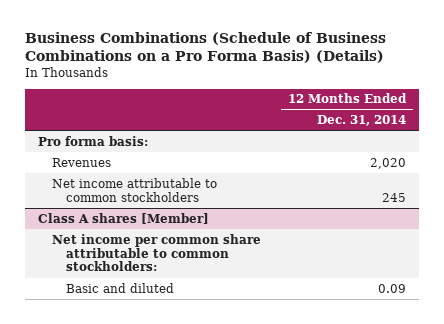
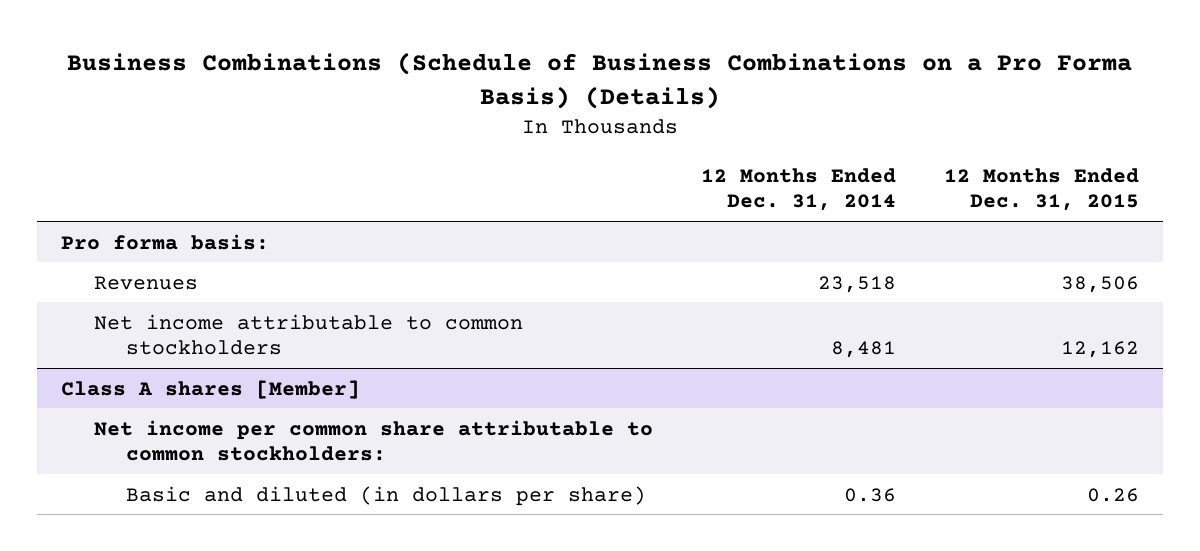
- | 12 Months Ended Dec. 31, 2014
+ | 12 Months Ended Dec. 31, 2014 | 12 Months Ended Dec. 31, 2015
- Revenues | 2,020
- Net income attributable to common stockholders | 245
+ Revenues | 23,518 | 38,506
+ Net income attributable to common stockholders | 8,481 | 12,162
@ Class A shares [Member]
- Basic and diluted | 0.09
+ Basic and diluted (in dollars per share) | 0.36 | 0.26

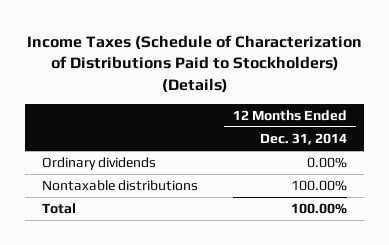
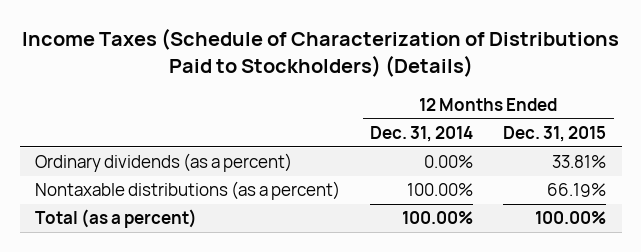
- | 12 Months Ended Dec. 31, 2014
+ | 12 Months Ended Dec. 31, 2014 | 12 Months Ended Dec. 31, 2015
- Ordinary dividends | 0.00%
- Nontaxable distributions | 100.00%
- Total | 100.00%
+ Ordinary dividends (as a percent) | 0.00% | 33.81%
+ Nontaxable distributions (as a percent) | 100.00% | 66.19%
+ Total (as a percent) | 100.00% | 100.00%

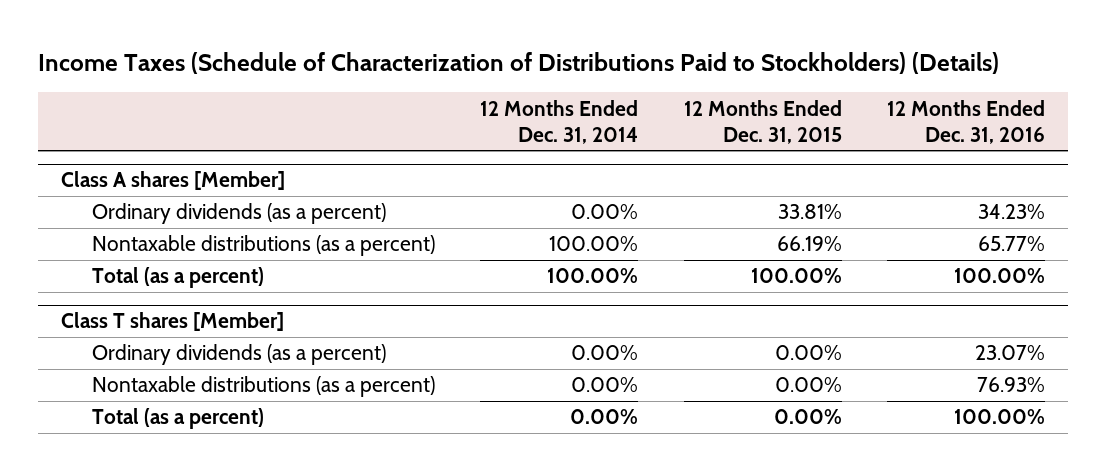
- | 12 Months Ended Dec. 31, 2014 | 12 Months Ended Dec. 31, 2015
+ | 12 Months Ended Dec. 31, 2014 | 12 Months Ended Dec. 31, 2015 | 12 Months Ended Dec. 31, 2016
+ Class A shares [Member]
+ Class T shares [Member]
+ Ordinary dividends (as a percent) | 0.00% | 0.00% | 23.07%
+ Nontaxable distributions (as a percent) | 0.00% | 0.00% | 76.93%
+ Total (as a percent) | 0.00% | 0.00% | 100.00%

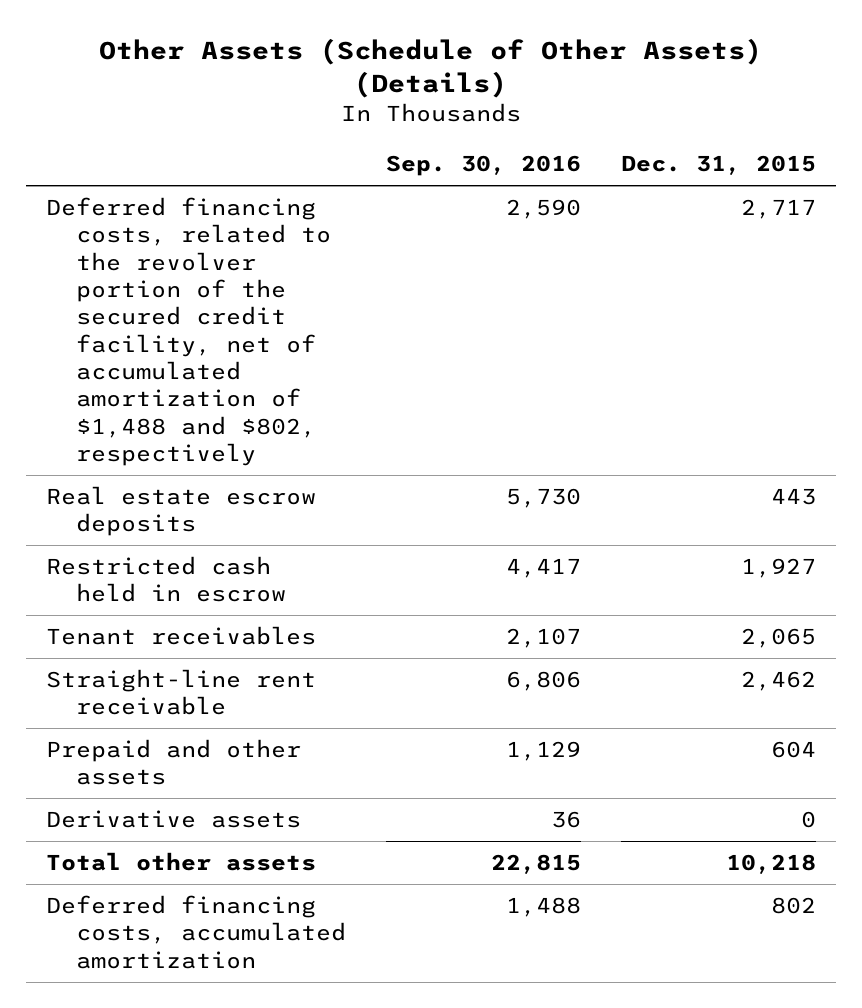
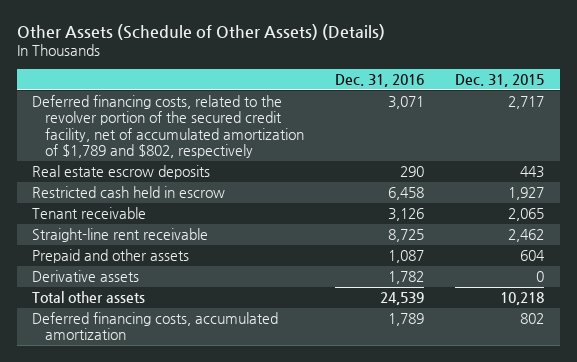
- | Sep. 30, 2016 | Dec. 31, 2015
+ | Dec. 31, 2016 | Dec. 31, 2015
- Deferred financing costs, related to the revolver portion of the secured credit facility, net of accumulated amortization of $1,488 and $802, respectively | 2,590 | 2,717
+ Deferred financing costs, related to the revolver portion of the secured credit facility, net of accumulated amortization of $1,789 and $802, respectively | 3,071 | 2,717
- Tenant receivables | 2,107 | 2,065
+ Tenant receivable | 3,126 | 2,065

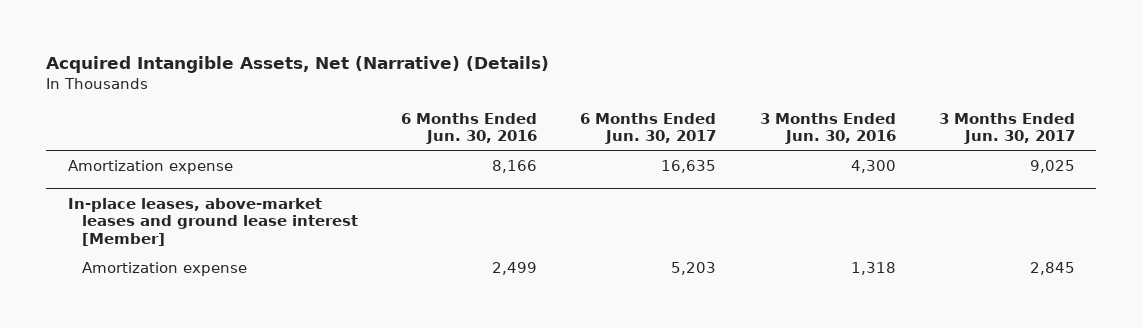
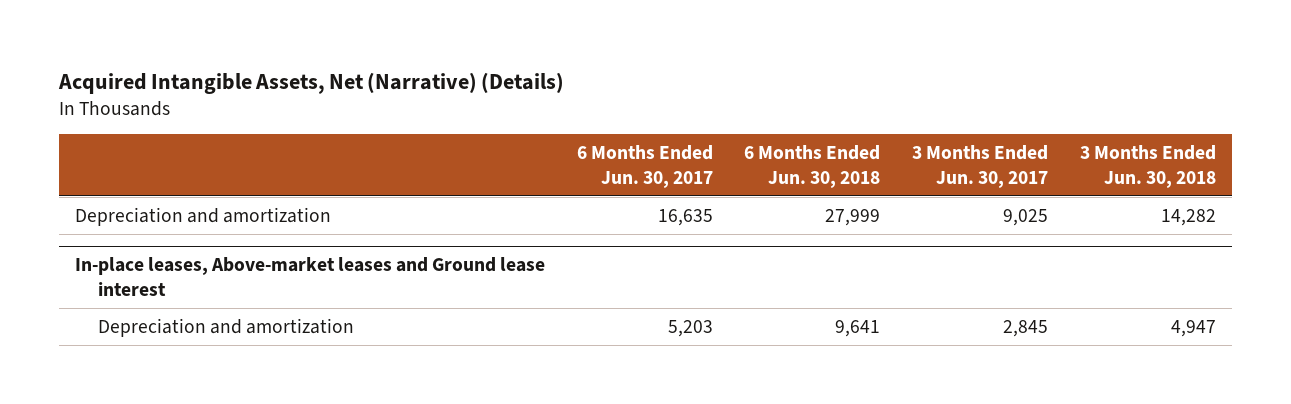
- | 6 Months Ended Jun. 30, 2016 | 6 Months Ended Jun. 30, 2017 | 3 Months Ended Jun. 30, 2016 | 3 Months Ended Jun. 30, 2017
+ | 6 Months Ended Jun. 30, 2017 | 6 Months Ended Jun. 30, 2018 | 3 Months Ended Jun. 30, 2017 | 3 Months Ended Jun. 30, 2018
- Amortization expense | 8,166 | 16,635 | 4,300 | 9,025
- In-place leases, above-market leases and ground lease interest [Member]
- Amortization expense | 2,499 | 5,203 | 1,318 | 2,845
+ Depreciation and amortization | 16,635 | 27,999 | 9,025 | 14,282
+ In-place leases, Above-market leases and Ground lease interest
+ Depreciation and amortization | 5,203 | 9,641 | 2,845 | 4,947

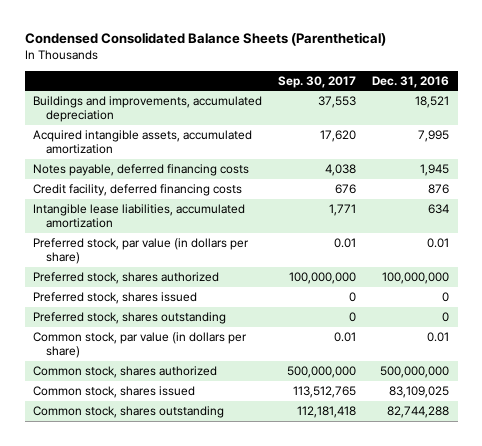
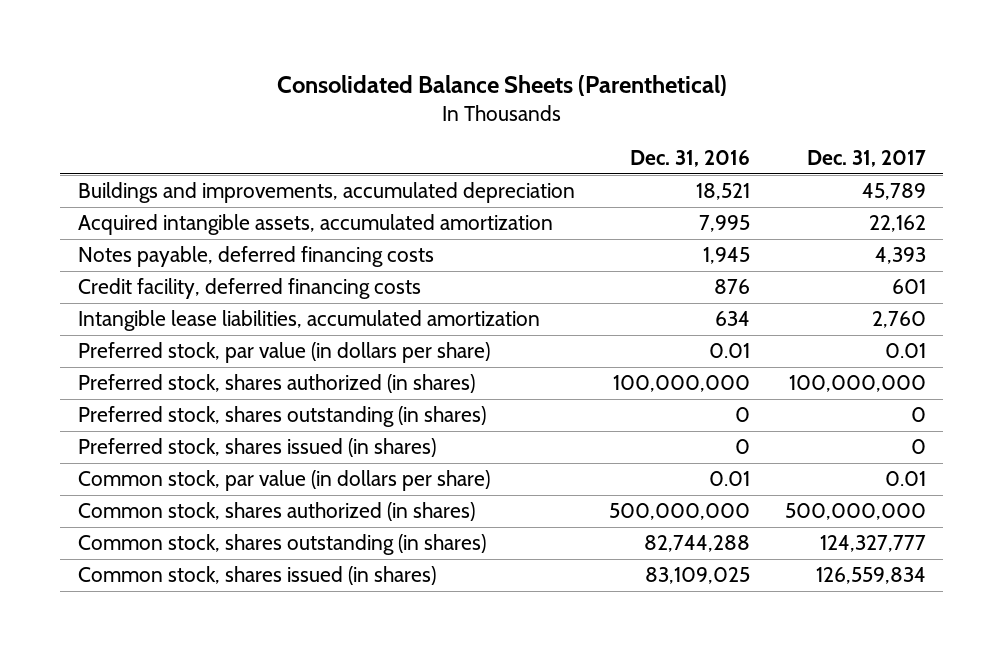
- Condensed Consolidated Balance Sheets (Parenthetical)
+ Consolidated Balance Sheets (Parenthetical)
- | Sep. 30, 2017 | Dec. 31, 2016
+ | Dec. 31, 2016 | Dec. 31, 2017
- Preferred stock, shares authorized | 100,000,000 | 100,000,000
- Preferred stock, shares issued | 0 | 0
- Preferred stock, shares outstanding | 0 | 0
+ Preferred stock, shares authorized (in shares) | 100,000,000 | 100,000,000
+ Preferred stock, shares outstanding (in shares) | 0 | 0
+ Preferred stock, shares issued (in shares) | 0 | 0
- Common stock, shares authorized | 500,000,000 | 500,000,000
- Common stock, shares issued | 113,512,765 | 83,109,025
- Common stock, shares outstanding | 112,181,418 | 82,744,288
+ Common stock, shares authorized (in shares) | 500,000,000 | 500,000,000
+ Common stock, shares outstanding (in shares) | 82,744,288 | 124,327,777
+ Common stock, shares issued (in shares) | 83,109,025 | 126,559,834

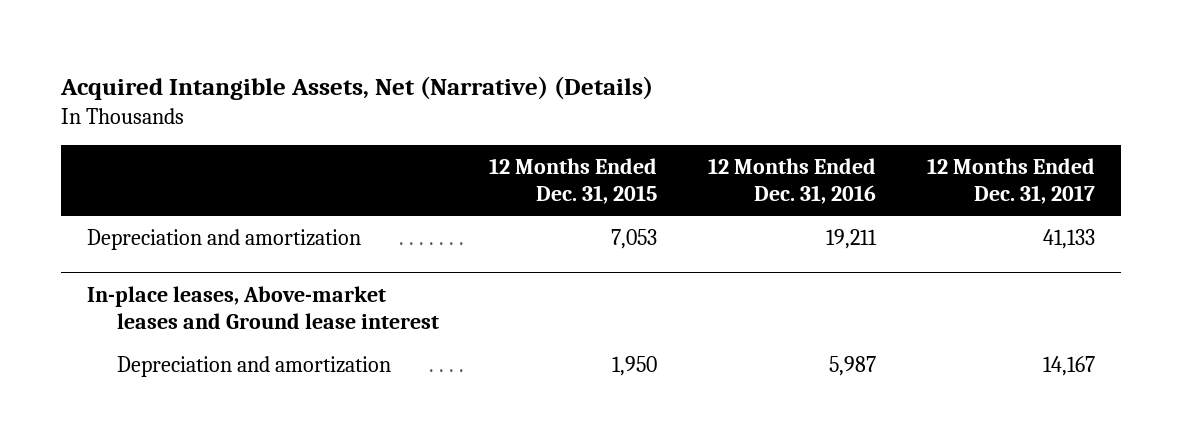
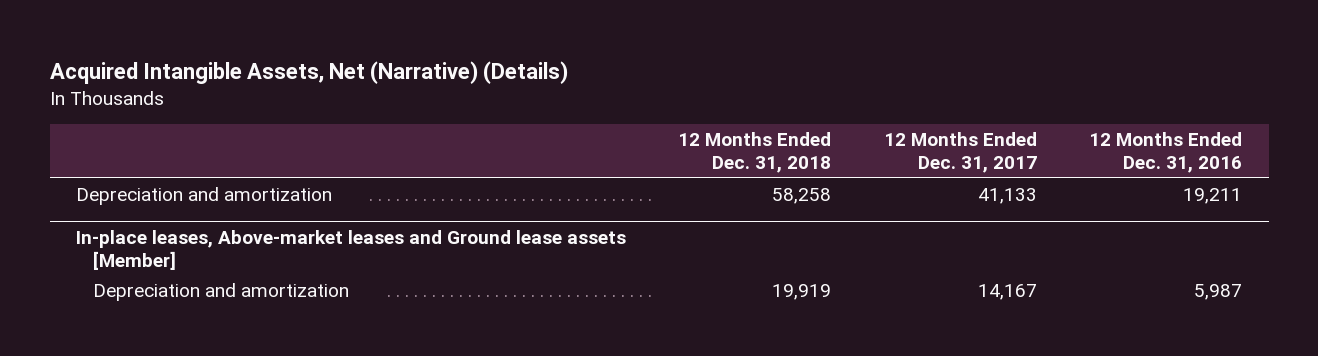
- | 12 Months Ended Dec. 31, 2015 | 12 Months Ended Dec. 31, 2016 | 12 Months Ended Dec. 31, 2017
+ | 12 Months Ended Dec. 31, 2018 | 12 Months Ended Dec. 31, 2017 | 12 Months Ended Dec. 31, 2016
- In-place leases, Above-market leases and Ground lease interest
+ In-place leases, Above-market leases and Ground lease assets [Member]

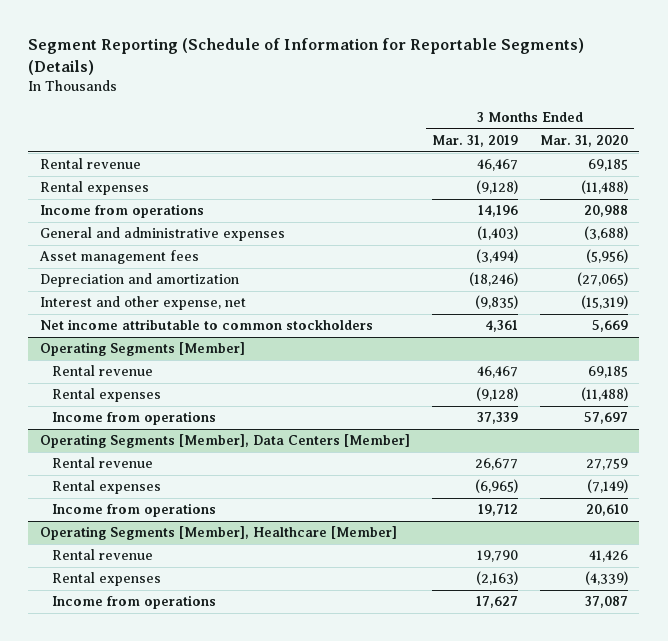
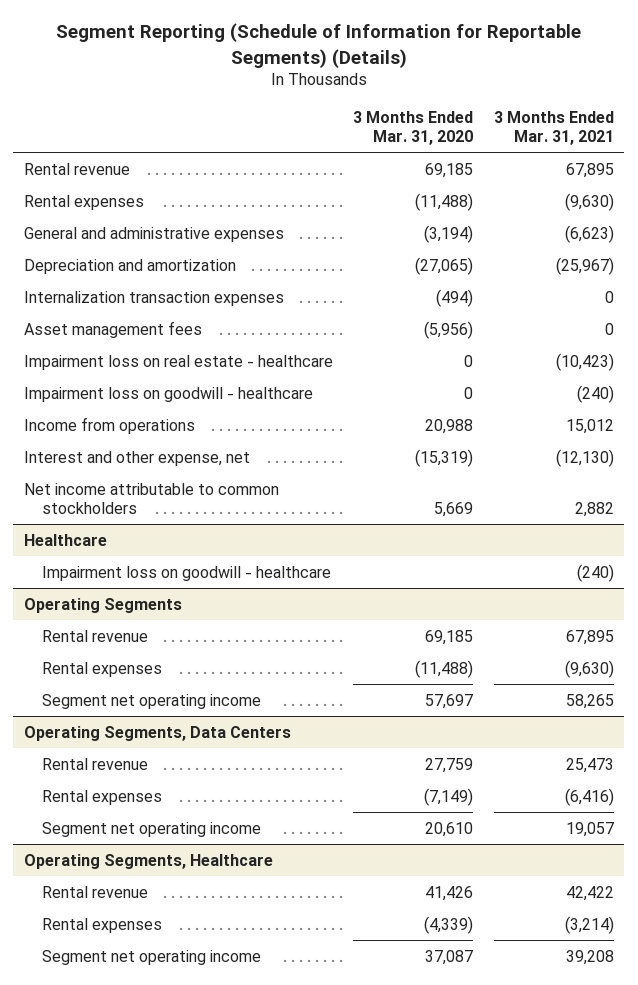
- | 3 Months Ended Mar. 31, 2019 | 3 Months Ended Mar. 31, 2020
+ | 3 Months Ended Mar. 31, 2020 | 3 Months Ended Mar. 31, 2021
- General and administrative expenses | (1,403) | (3,688)
+ General and administrative expenses | (3,194) | (6,623)
+ Internalization transaction expenses | (494) | 0
moved down: Asset management fees | (5,956) | 0
+ Impairment loss on real estate - healthcare | 0 | (10,423)
+ Impairment loss on goodwill - healthcare | 0 | (240)
moved down: Income from operations | 20,988 | 15,012
- Operating Segments [Member]
+ Healthcare
+ Impairment loss on goodwill - healthcare | | (240)
+ Operating Segments
- Income from operations | 37,339 | 57,697
- Operating Segments [Member], Data Centers [Member]
+ Segment net operating income | 57,697 | 58,265
+ Operating Segments, Data Centers
- Income from operations | 19,712 | 20,610
- Operating Segments [Member], Healthcare [Member]
+ Segment net operating income | 20,610 | 19,057
+ Operating Segments, Healthcare
- Income from operations | 17,627 | 37,087
+ Segment net operating income | 37,087 | 39,208

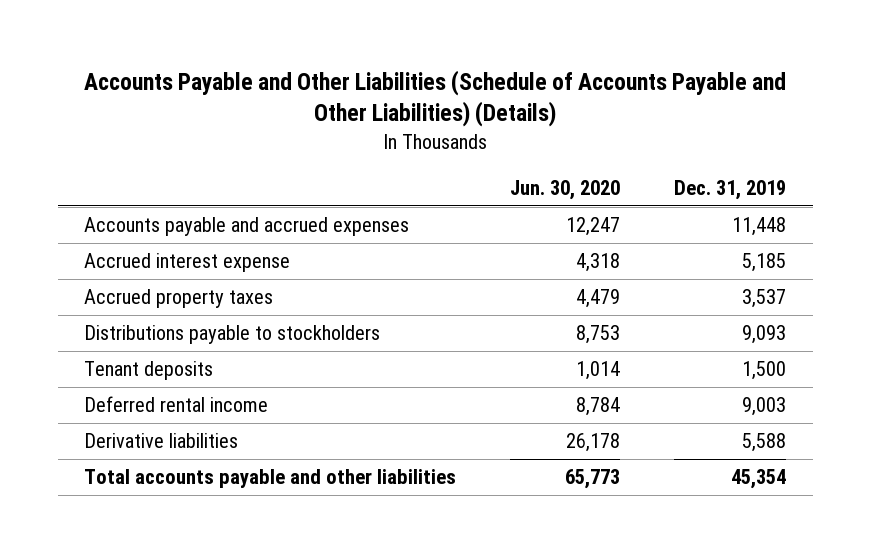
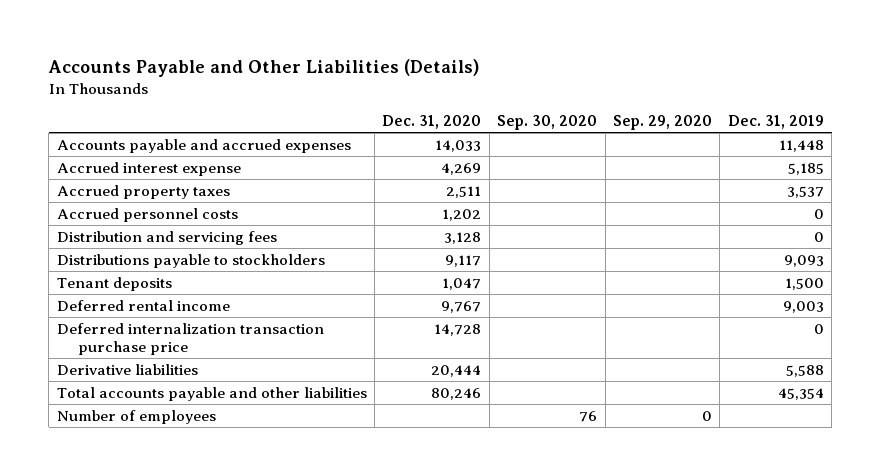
- Accounts Payable and Other Liabilities (Schedule of Accounts Payable and Other Liabilities) (Details)
+ Accounts Payable and Other Liabilities (Details)
- | Jun. 30, 2020 | Dec. 31, 2019
+ | Dec. 31, 2020 | Sep. 30, 2020 | Sep. 29, 2020 | Dec. 31, 2019
+ Accrued personnel costs | 1,202 | | | 0
+ Distribution and servicing fees | 3,128 | | | 0
+ Deferred internalization transaction purchase price | 14,728 | | | 0
+ Number of employees | | 76 | 0 |

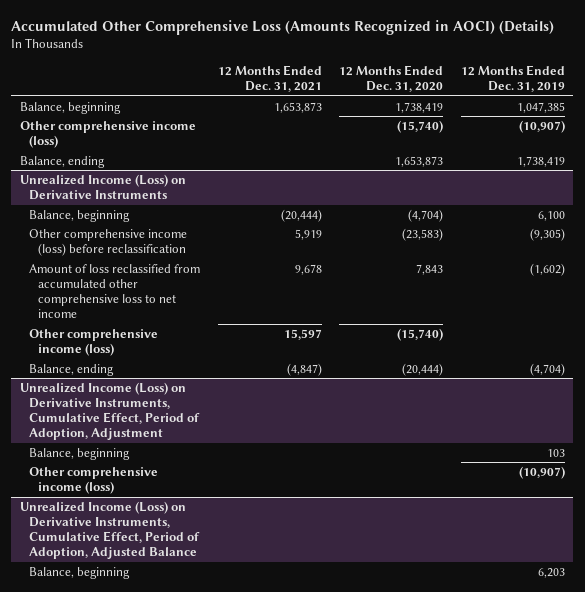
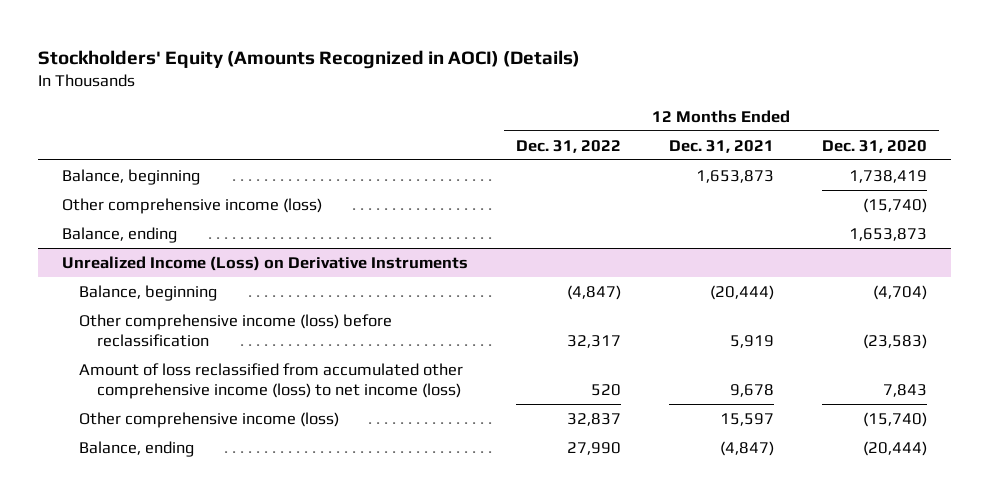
- Accumulated Other Comprehensive Loss (Amounts Recognized in AOCI) (Details)
+ Stockholders' Equity (Amounts Recognized in AOCI) (Details)
- | 12 Months Ended Dec. 31, 2021 | 12 Months Ended Dec. 31, 2020 | 12 Months Ended Dec. 31, 2019
+ | 12 Months Ended Dec. 31, 2022 | 12 Months Ended Dec. 31, 2021 | 12 Months Ended Dec. 31, 2020
@ Unrealized Income (Loss) on Derivative Instruments
- Amount of loss reclassified from accumulated other comprehensive loss to net income | 9,678 | 7,843 | (1,602)
+ Amount of loss reclassified from accumulated other comprehensive income (loss) to net income (loss) | 520 | 9,678 | 7,843
- Unrealized Income (Loss) on Derivative Instruments, Cumulative Effect, Period of Adoption, Adjustment
- Balance, beginning | | | 103
- Other comprehensive income (loss) | | | (10,907)
- Unrealized Income (Loss) on Derivative Instruments, Cumulative Effect, Period of Adoption, Adjusted Balance
- Balance, beginning | | | 6,203

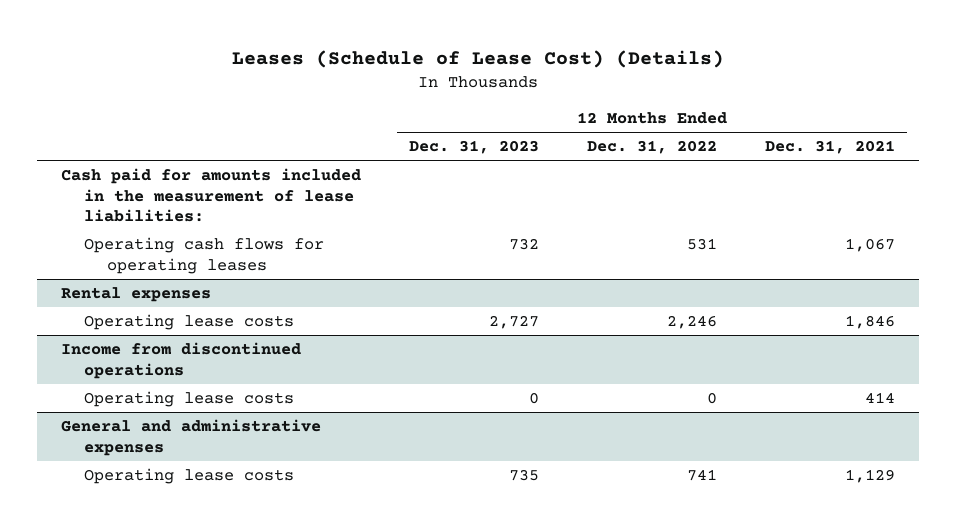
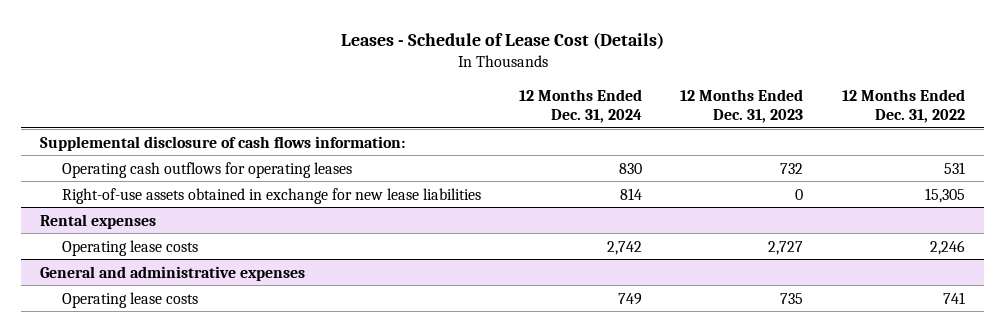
- Leases (Schedule of Lease Cost) (Details)
+ Leases - Schedule of Lease Cost (Details)
- | 12 Months Ended Dec. 31, 2023 | 12 Months Ended Dec. 31, 2022 | 12 Months Ended Dec. 31, 2021
+ | 12 Months Ended Dec. 31, 2024 | 12 Months Ended Dec. 31, 2023 | 12 Months Ended Dec. 31, 2022
- Cash paid for amounts included in the measurement of lease liabilities:
- Operating cash flows for operating leases | 732 | 531 | 1,067
+ Supplemental disclosure of cash flows information:
+ Operating cash outflows for operating leases | 830 | 732 | 531
+ Right-of-use assets obtained in exchange for new lease liabilities | 814 | 0 | 15,305
- Income from discontinued operations
- Operating lease costs | 0 | 0 | 414

